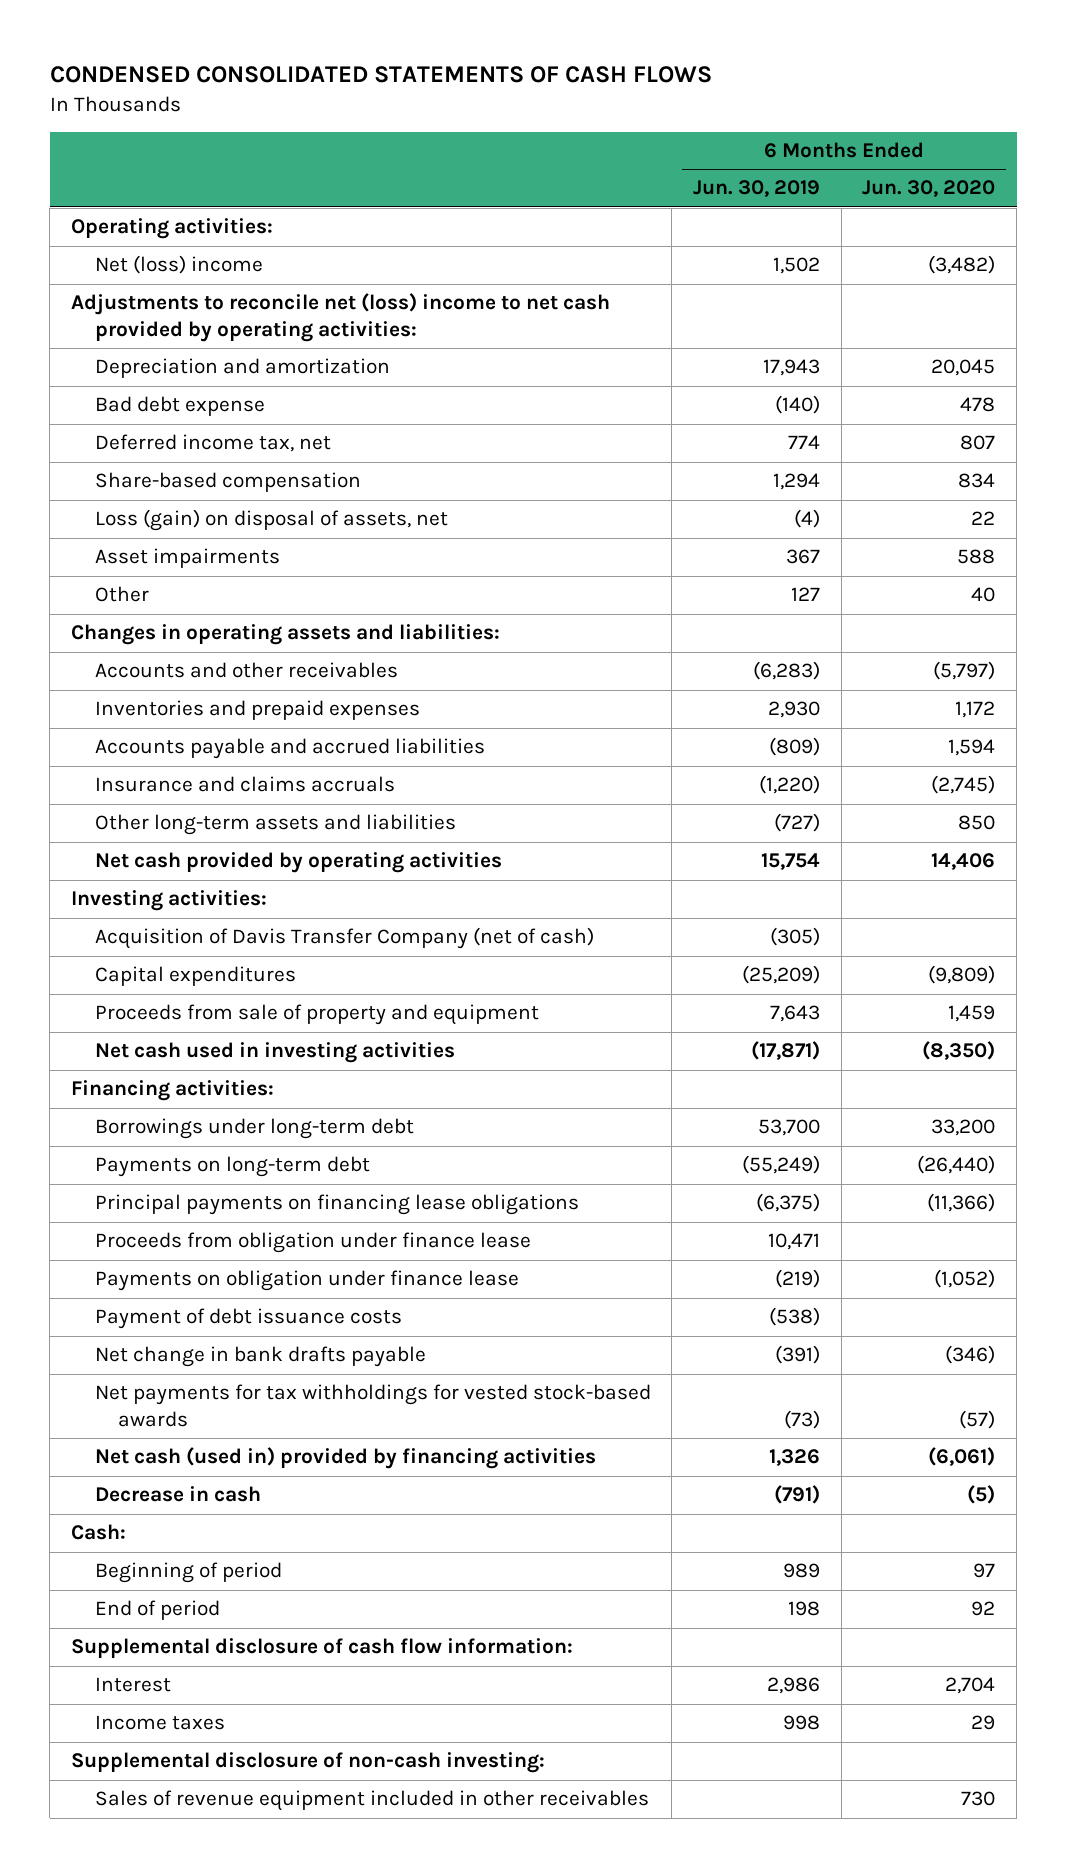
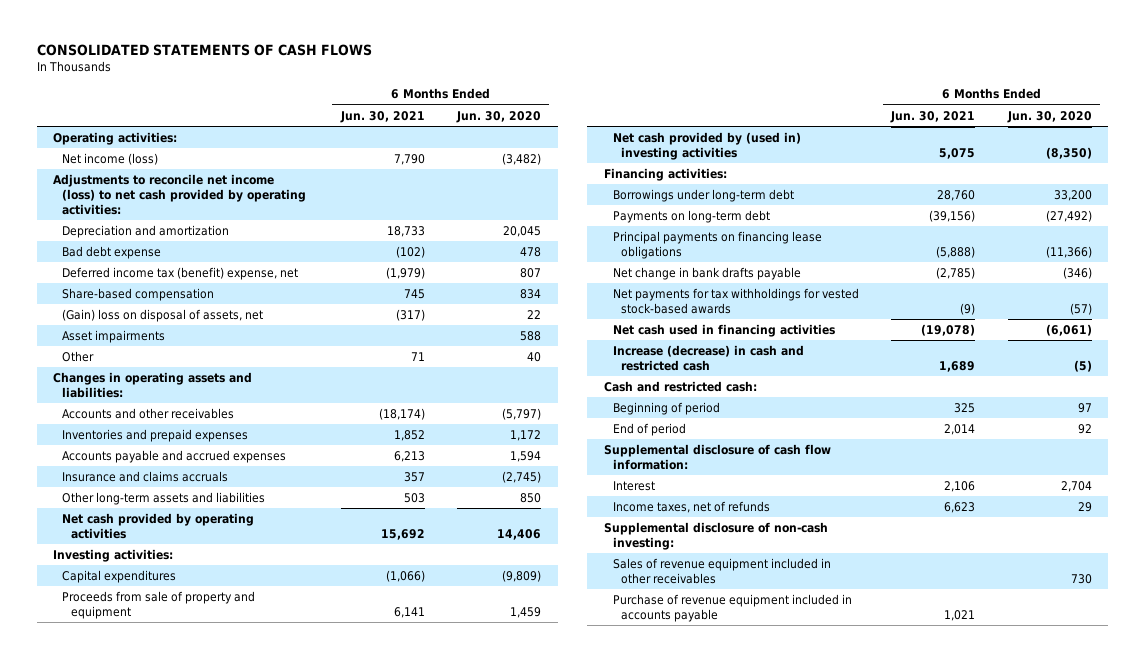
- CONDENSED CONSOLIDATED STATEMENTS OF CASH FLOWS
+ CONSOLIDATED STATEMENTS OF CASH FLOWS
- | 6 Months Ended Jun. 30, 2019 | 6 Months Ended Jun. 30, 2020
+ | 6 Months Ended Jun. 30, 2021 | 6 Months Ended Jun. 30, 2020
- Net (loss) income | 1,502 | (3,482)
- Adjustments to reconcile net (loss) income to net cash provided by operating activities:
+ Net income (loss) | 7,790 | (3,482)
+ Adjustments to reconcile net income (loss) to net cash provided by operating activities:
- Deferred income tax, net | 774 | 807
+ Deferred income tax (benefit) expense, net | (1,979) | 807
- Loss (gain) on disposal of assets, net | (4) | 22
+ (Gain) loss on disposal of assets, net | (317) | 22
- Accounts payable and accrued liabilities | (809) | 1,594
+ Accounts payable and accrued expenses | 6,213 | 1,594
- Acquisition of Davis Transfer Company (net of cash) | (305) |
- Net cash used in investing activities | (17,871) | (8,350)
+ Net cash provided by (used in) investing activities | 5,075 | (8,350)
- Payments on long-term debt | (55,249) | (26,440)
+ Payments on long-term debt | (39,156) | (27,492)
- Proceeds from obligation under finance lease | 10,471 |
- Payments on obligation under finance lease | (219) | (1,052)
- Payment of debt issuance costs | (538) |
- Net cash (used in) provided by financing activities | 1,326 | (6,061)
- Decrease in cash | (791) | (5)
- Cash:
+ Net cash used in financing activities | (19,078) | (6,061)
+ Increase (decrease) in cash and restricted cash | 1,689 | (5)
+ Cash and restricted cash:
- Income taxes | 998 | 29
+ Income taxes, net of refunds | 6,623 | 29
+ Purchase of revenue equipment included in accounts payable | 1,021 |

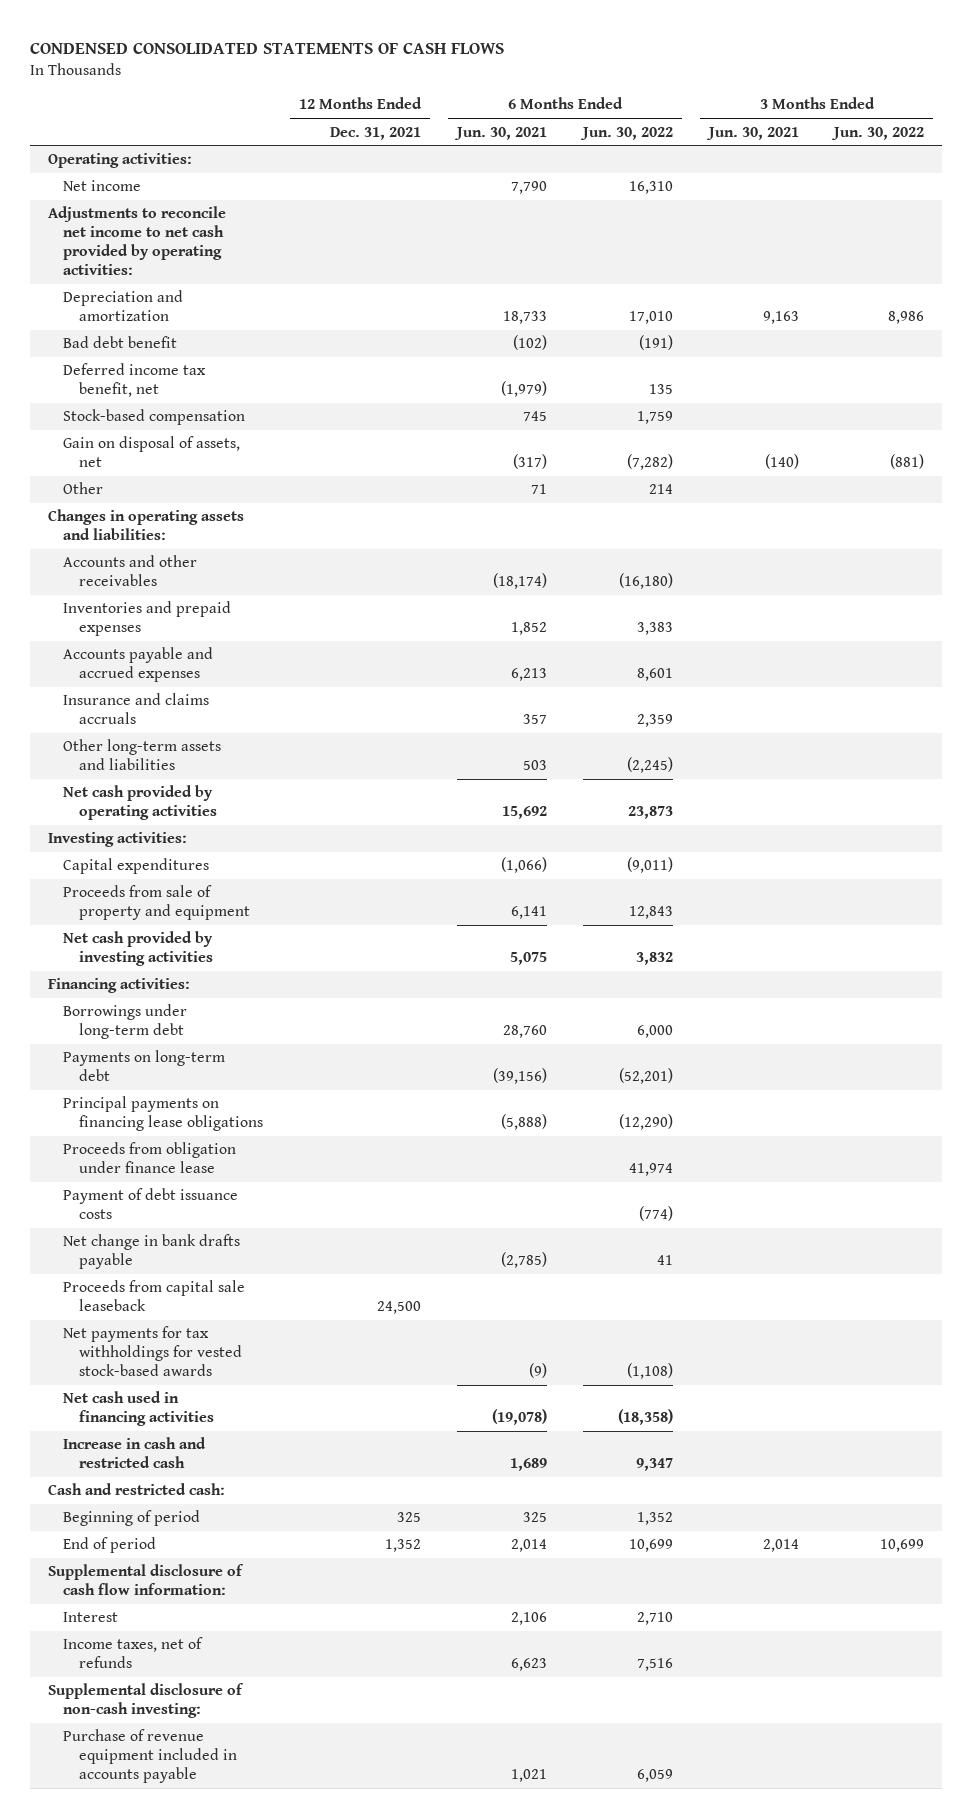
- CONSOLIDATED STATEMENTS OF CASH FLOWS
+ CONDENSED CONSOLIDATED STATEMENTS OF CASH FLOWS
- | 6 Months Ended Jun. 30, 2021 | 6 Months Ended Jun. 30, 2020
+ | 12 Months Ended Dec. 31, 2021 | 6 Months Ended Jun. 30, 2021 | 6 Months Ended Jun. 30, 2022 | 3 Months Ended Jun. 30, 2021 | 3 Months Ended Jun. 30, 2022
- Net income (loss) | 7,790 | (3,482)
- Adjustments to reconcile net income (loss) to net cash provided by operating activities:
+ Net income | | 7,790 | 16,310 | |
+ Adjustments to reconcile net income to net cash provided by operating activities:
- Bad debt expense | (102) | 478
- Deferred income tax (benefit) expense, net | (1,979) | 807
- Share-based compensation | 745 | 834
- (Gain) loss on disposal of assets, net | (317) | 22
- Asset impairments | | 588
+ Bad debt benefit | | (102) | (191) | |
+ Deferred income tax benefit, net | | (1,979) | 135 | |
+ Stock-based compensation | | 745 | 1,759 | |
+ Gain on disposal of assets, net | | (317) | (7,282) | (140) | (881)
- Net cash provided by (used in) investing activities | 5,075 | (8,350)
+ Net cash provided by investing activities | | 5,075 | 3,832 | |
+ Proceeds from obligation under finance lease | | | 41,974 | |
+ Payment of debt issuance costs | | | (774) | |
+ Proceeds from capital sale leaseback | 24,500 | | | |
- Increase (decrease) in cash and restricted cash | 1,689 | (5)
+ Increase in cash and restricted cash | | 1,689 | 9,347 | |
- Sales of revenue equipment included in other receivables | | 730

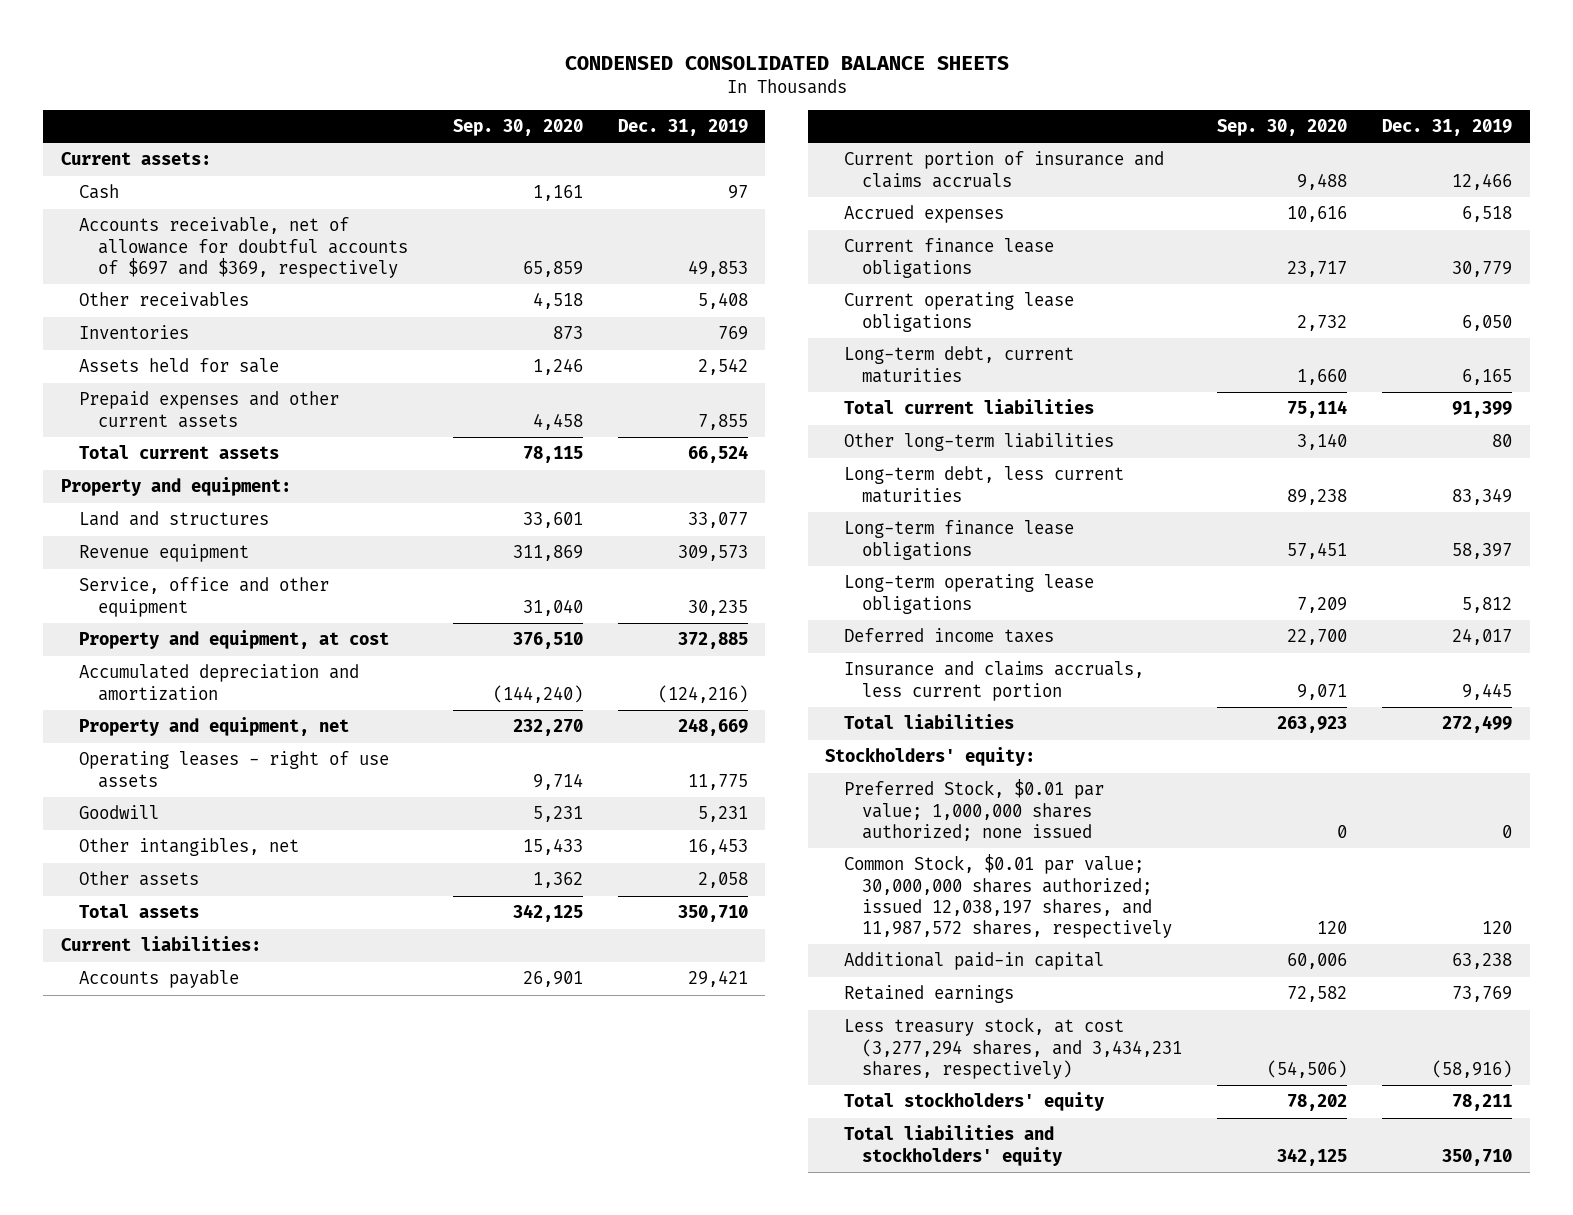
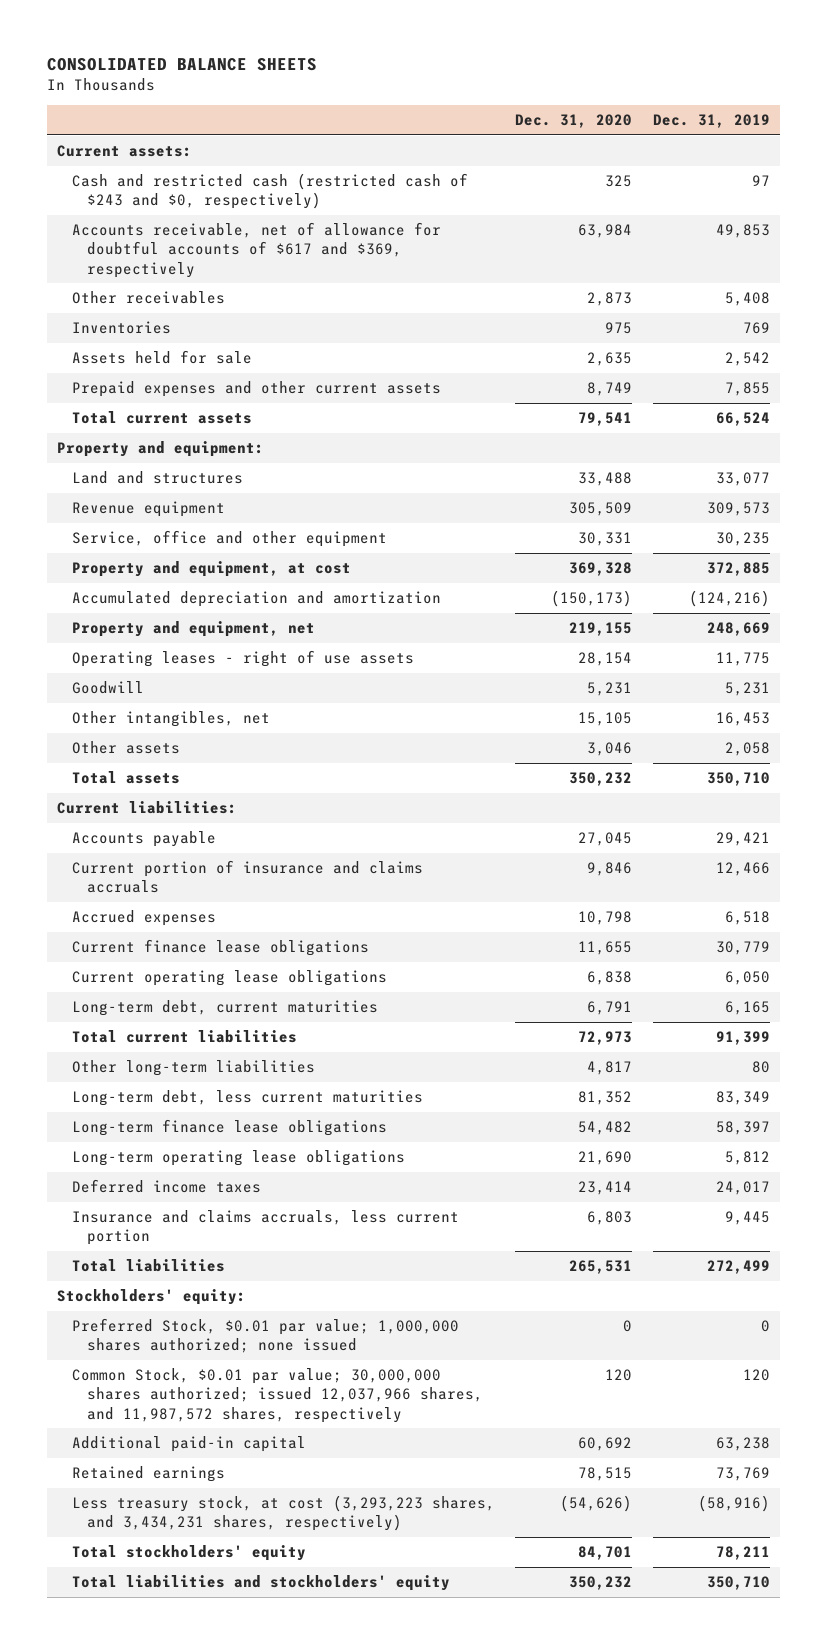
- CONDENSED CONSOLIDATED BALANCE SHEETS
+ CONSOLIDATED BALANCE SHEETS
- | Sep. 30, 2020 | Dec. 31, 2019
+ | Dec. 31, 2020 | Dec. 31, 2019
- Cash | 1,161 | 97
- Accounts receivable, net of allowance for doubtful accounts of $697 and $369, respectively | 65,859 | 49,853
+ Cash and restricted cash (restricted cash of $243 and $0, respectively) | 325 | 97
+ Accounts receivable, net of allowance for doubtful accounts of $617 and $369, respectively | 63,984 | 49,853
- Common Stock, $0.01 par value; 30,000,000 shares authorized; issued 12,038,197 shares, and 11,987,572 shares, respectively | 120 | 120
+ Common Stock, $0.01 par value; 30,000,000 shares authorized; issued 12,037,966 shares, and 11,987,572 shares, respectively | 120 | 120
- Less treasury stock, at cost (3,277,294 shares, and 3,434,231 shares, respectively) | (54,506) | (58,916)
+ Less treasury stock, at cost (3,293,223 shares, and 3,434,231 shares, respectively) | (54,626) | (58,916)

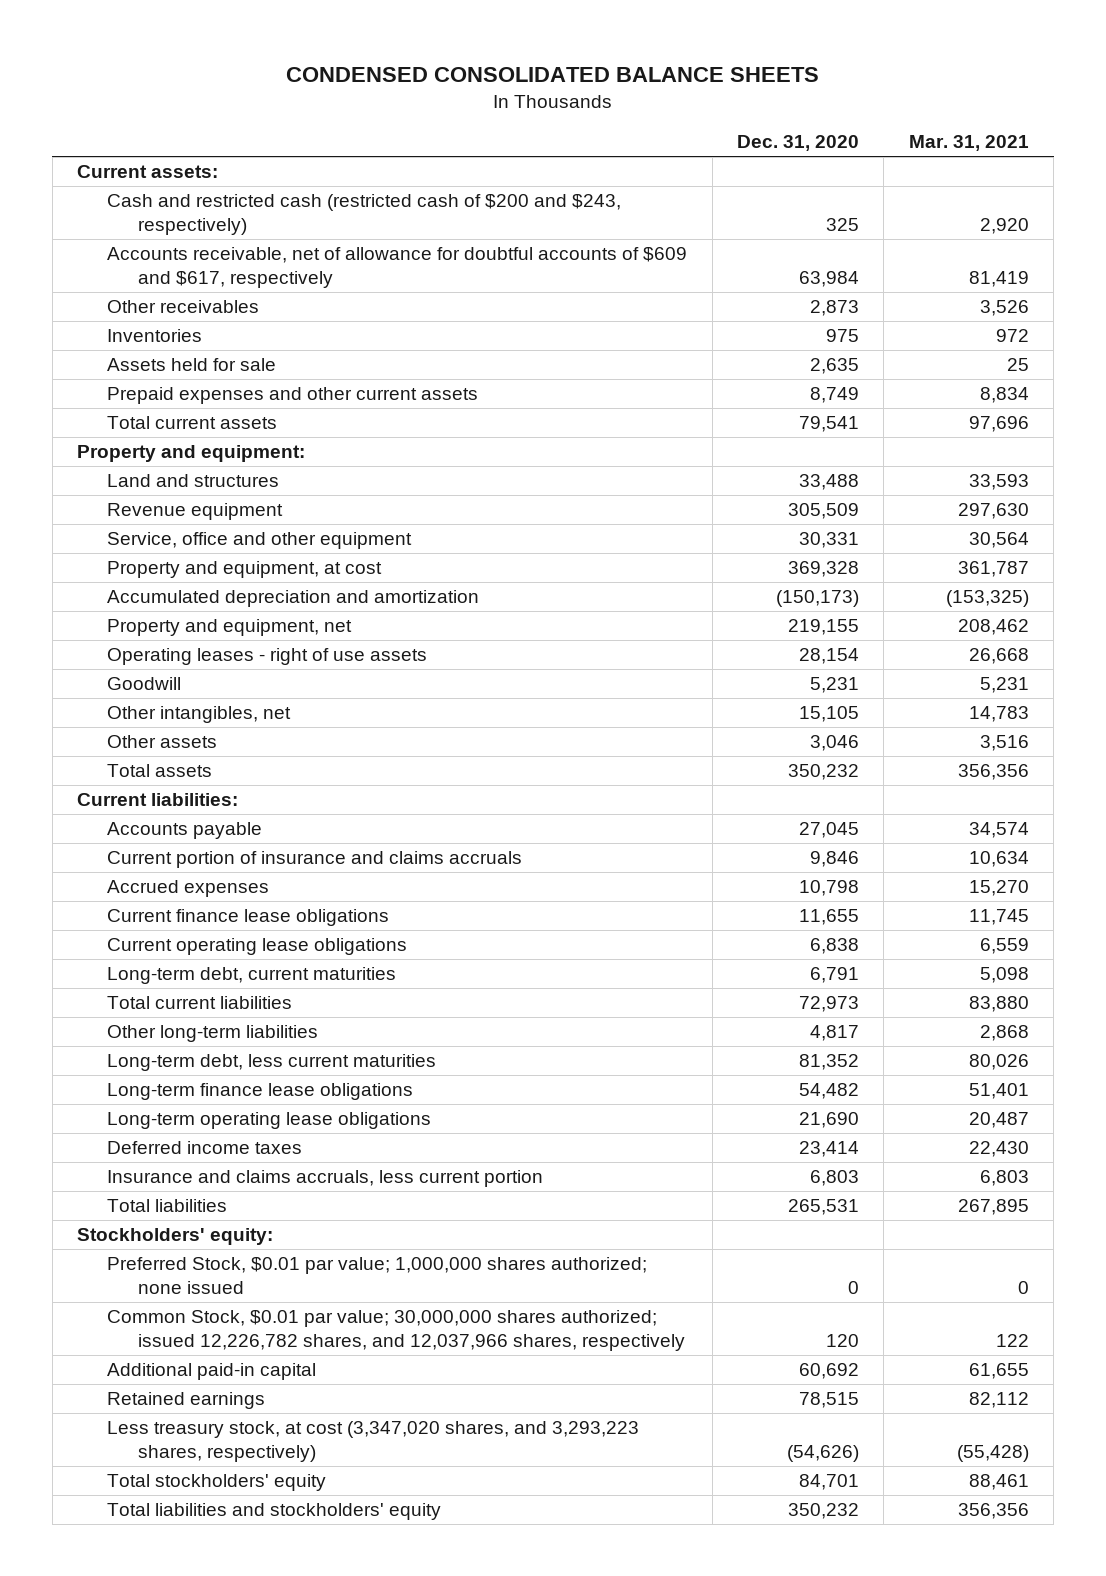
- CONSOLIDATED BALANCE SHEETS
+ CONDENSED CONSOLIDATED BALANCE SHEETS
- | Dec. 31, 2020 | Dec. 31, 2019
+ | Dec. 31, 2020 | Mar. 31, 2021
- Cash and restricted cash (restricted cash of $243 and $0, respectively) | 325 | 97
- Accounts receivable, net of allowance for doubtful accounts of $617 and $369, respectively | 63,984 | 49,853
+ Cash and restricted cash (restricted cash of $200 and $243, respectively) | 325 | 2,920
+ Accounts receivable, net of allowance for doubtful accounts of $609 and $617, respectively | 63,984 | 81,419
- Common Stock, $0.01 par value; 30,000,000 shares authorized; issued 12,037,966 shares, and 11,987,572 shares, respectively | 120 | 120
+ Common Stock, $0.01 par value; 30,000,000 shares authorized; issued 12,226,782 shares, and 12,037,966 shares, respectively | 120 | 122
- Less treasury stock, at cost (3,293,223 shares, and 3,434,231 shares, respectively) | (54,626) | (58,916)
+ Less treasury stock, at cost (3,347,020 shares, and 3,293,223 shares, respectively) | (54,626) | (55,428)

